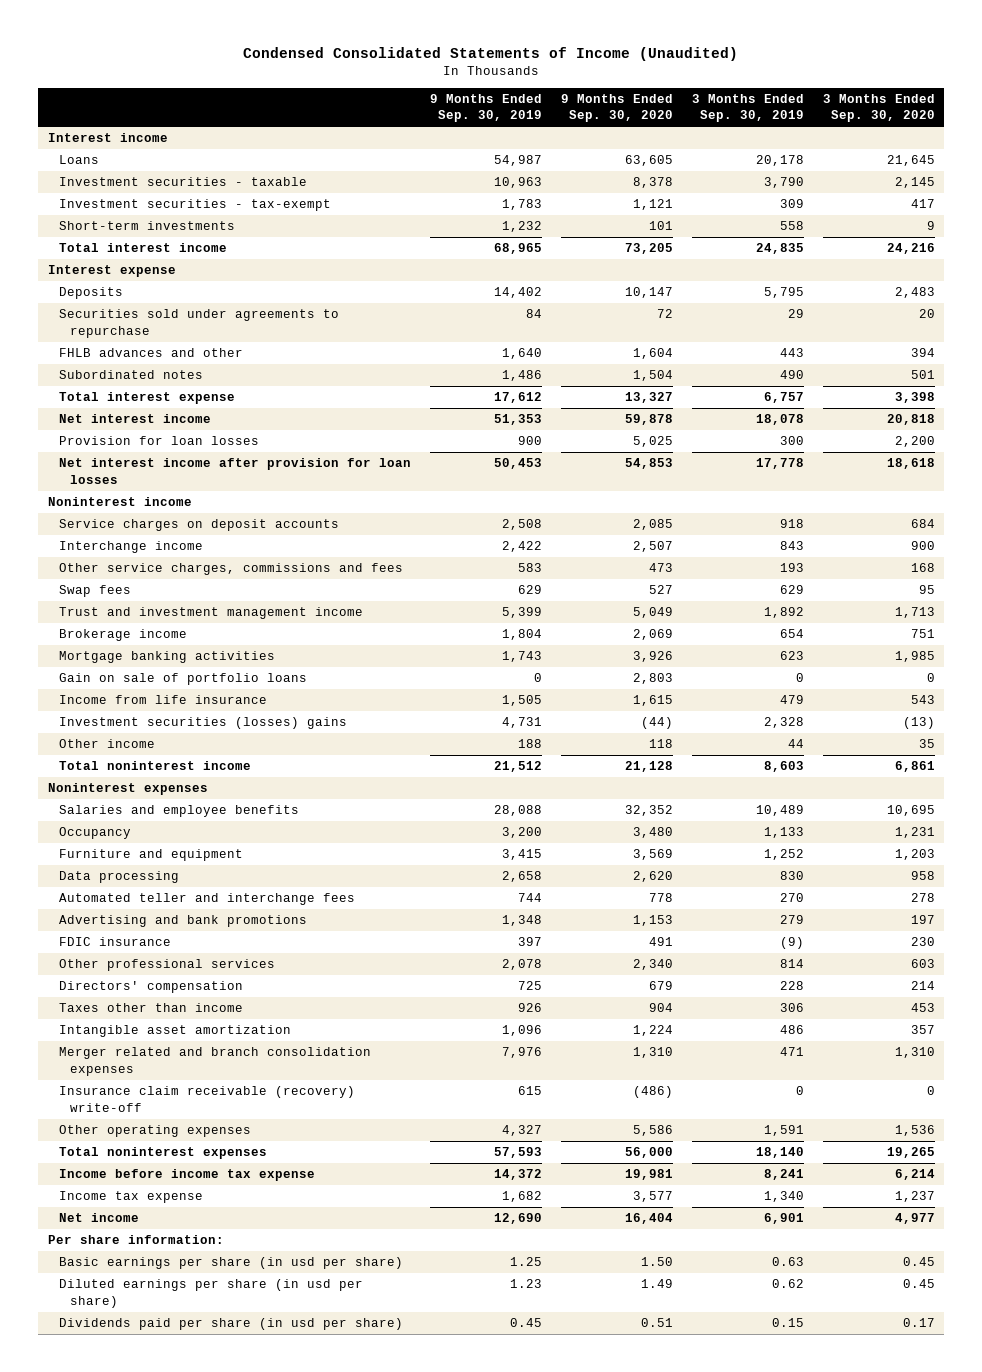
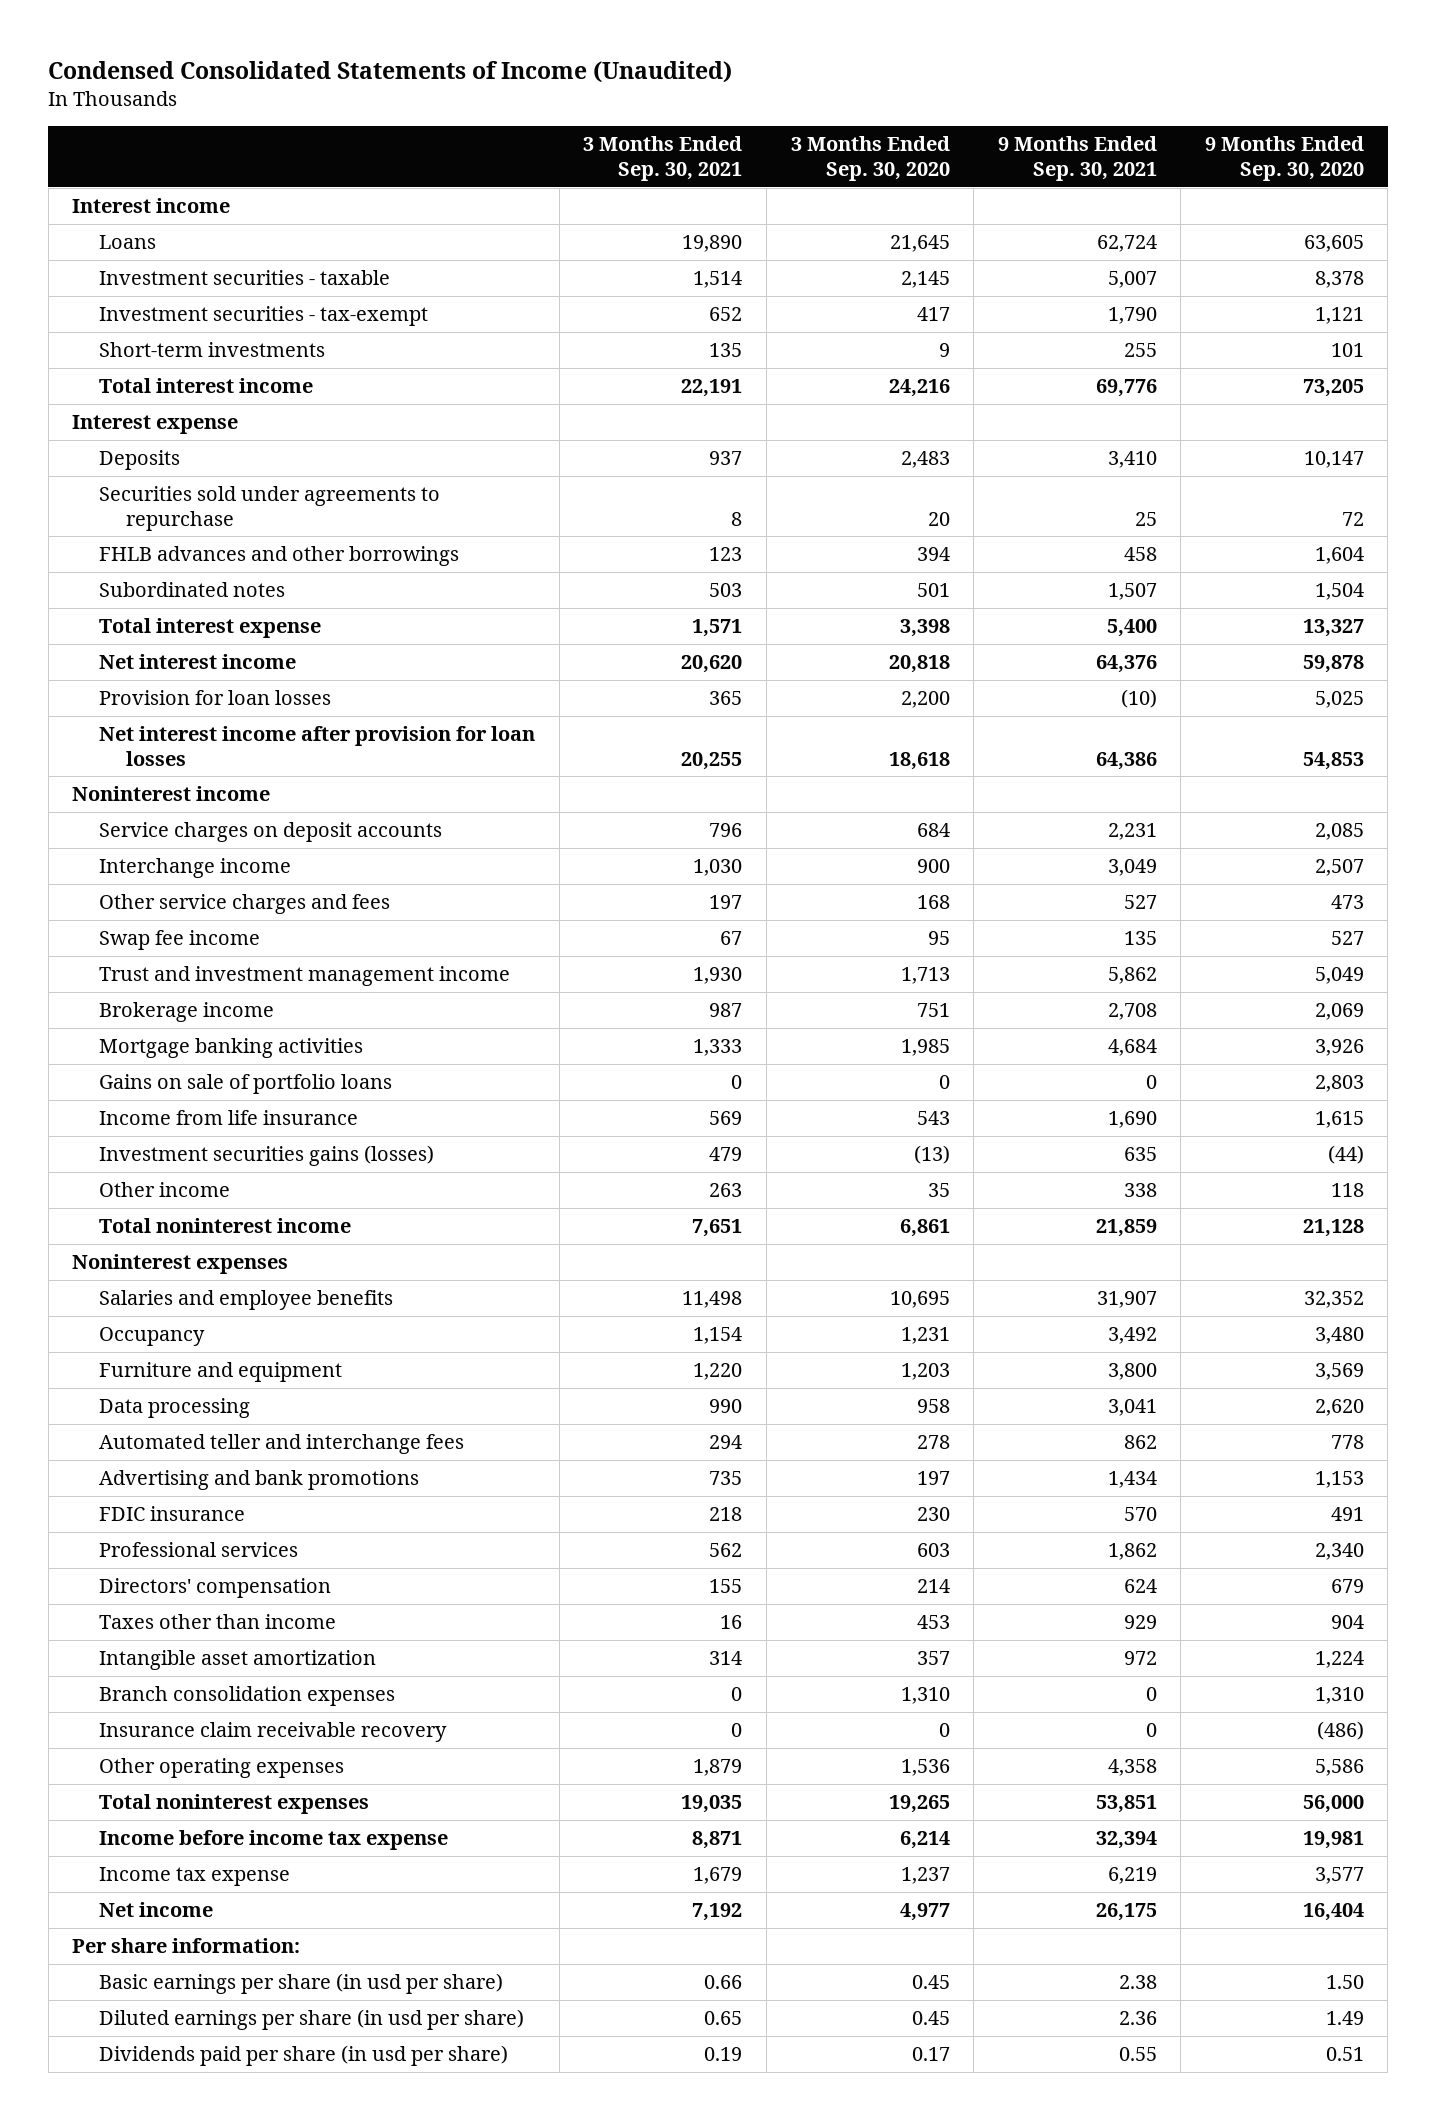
- | 9 Months Ended Sep. 30, 2019 | 9 Months Ended Sep. 30, 2020 | 3 Months Ended Sep. 30, 2019 | 3 Months Ended Sep. 30, 2020
+ | 3 Months Ended Sep. 30, 2021 | 3 Months Ended Sep. 30, 2020 | 9 Months Ended Sep. 30, 2021 | 9 Months Ended Sep. 30, 2020
- FHLB advances and other | 1,640 | 1,604 | 443 | 394
+ FHLB advances and other borrowings | 123 | 394 | 458 | 1,604
- Other service charges, commissions and fees | 583 | 473 | 193 | 168
- Swap fees | 629 | 527 | 629 | 95
+ Other service charges and fees | 197 | 168 | 527 | 473
+ Swap fee income | 67 | 95 | 135 | 527
- Gain on sale of portfolio loans | 0 | 2,803 | 0 | 0
+ Gains on sale of portfolio loans | 0 | 0 | 0 | 2,803
- Investment securities (losses) gains | 4,731 | (44) | 2,328 | (13)
+ Investment securities gains (losses) | 479 | (13) | 635 | (44)
- Other professional services | 2,078 | 2,340 | 814 | 603
+ Professional services | 562 | 603 | 1,862 | 2,340
- Merger related and branch consolidation expenses | 7,976 | 1,310 | 471 | 1,310
- Insurance claim receivable (recovery) write-off | 615 | (486) | 0 | 0
+ Branch consolidation expenses | 0 | 1,310 | 0 | 1,310
+ Insurance claim receivable recovery | 0 | 0 | 0 | (486)

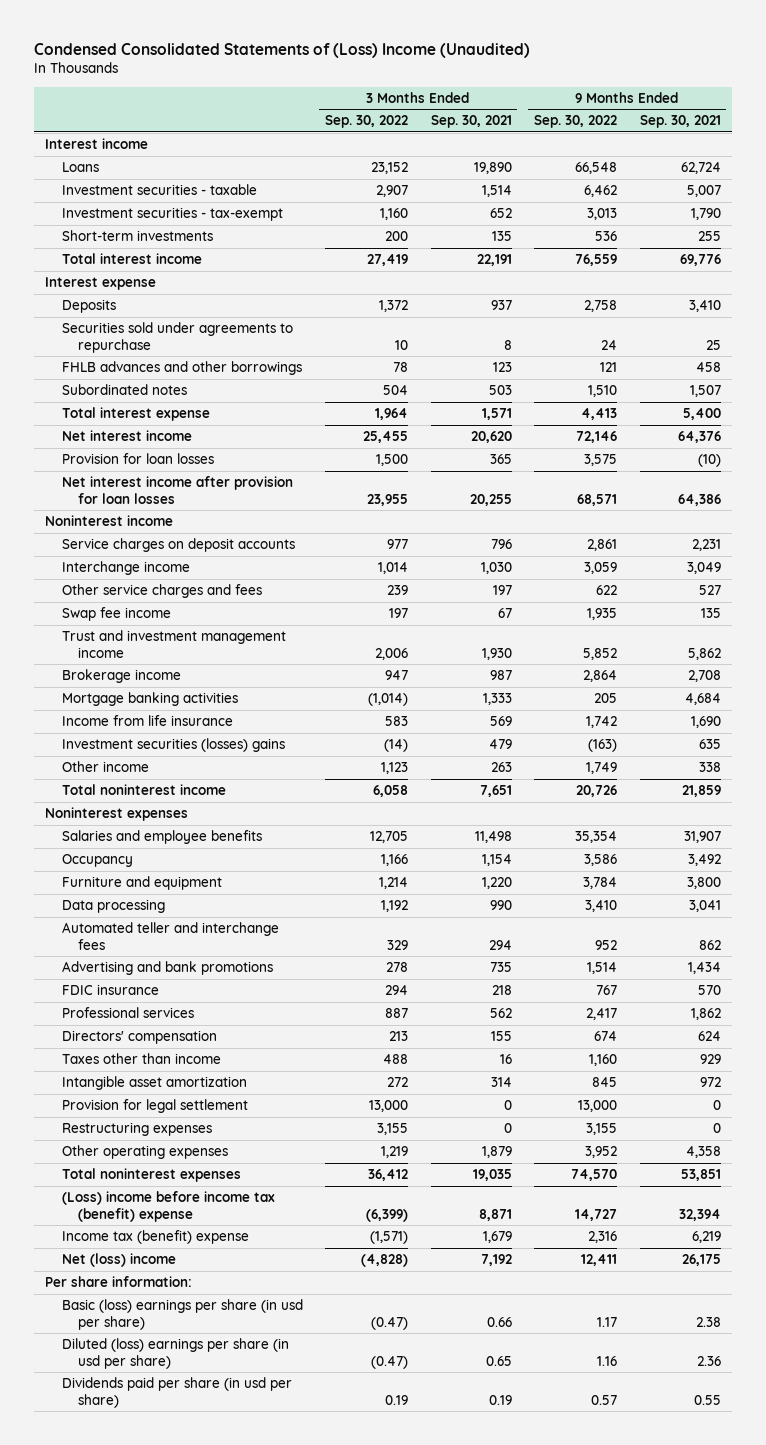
- Condensed Consolidated Statements of Income (Unaudited)
+ Condensed Consolidated Statements of (Loss) Income (Unaudited)
- | 3 Months Ended Sep. 30, 2021 | 3 Months Ended Sep. 30, 2020 | 9 Months Ended Sep. 30, 2021 | 9 Months Ended Sep. 30, 2020
+ | 3 Months Ended Sep. 30, 2022 | 3 Months Ended Sep. 30, 2021 | 9 Months Ended Sep. 30, 2022 | 9 Months Ended Sep. 30, 2021
- Gains on sale of portfolio loans | 0 | 0 | 0 | 2,803
- Investment securities gains (losses) | 479 | (13) | 635 | (44)
+ Investment securities (losses) gains | (14) | 479 | (163) | 635
- Branch consolidation expenses | 0 | 1,310 | 0 | 1,310
- Insurance claim receivable recovery | 0 | 0 | 0 | (486)
+ Provision for legal settlement | 13,000 | 0 | 13,000 | 0
+ Restructuring expenses | 3,155 | 0 | 3,155 | 0
- Income before income tax expense | 8,871 | 6,214 | 32,394 | 19,981
- Income tax expense | 1,679 | 1,237 | 6,219 | 3,577
- Net income | 7,192 | 4,977 | 26,175 | 16,404
+ (Loss) income before income tax (benefit) expense | (6,399) | 8,871 | 14,727 | 32,394
+ Income tax (benefit) expense | (1,571) | 1,679 | 2,316 | 6,219
+ Net (loss) income | (4,828) | 7,192 | 12,411 | 26,175
- Basic earnings per share (in usd per share) | 0.66 | 0.45 | 2.38 | 1.50
- Diluted earnings per share (in usd per share) | 0.65 | 0.45 | 2.36 | 1.49
+ Basic (loss) earnings per share (in usd per share) | (0.47) | 0.66 | 1.17 | 2.38
+ Diluted (loss) earnings per share (in usd per share) | (0.47) | 0.65 | 1.16 | 2.36

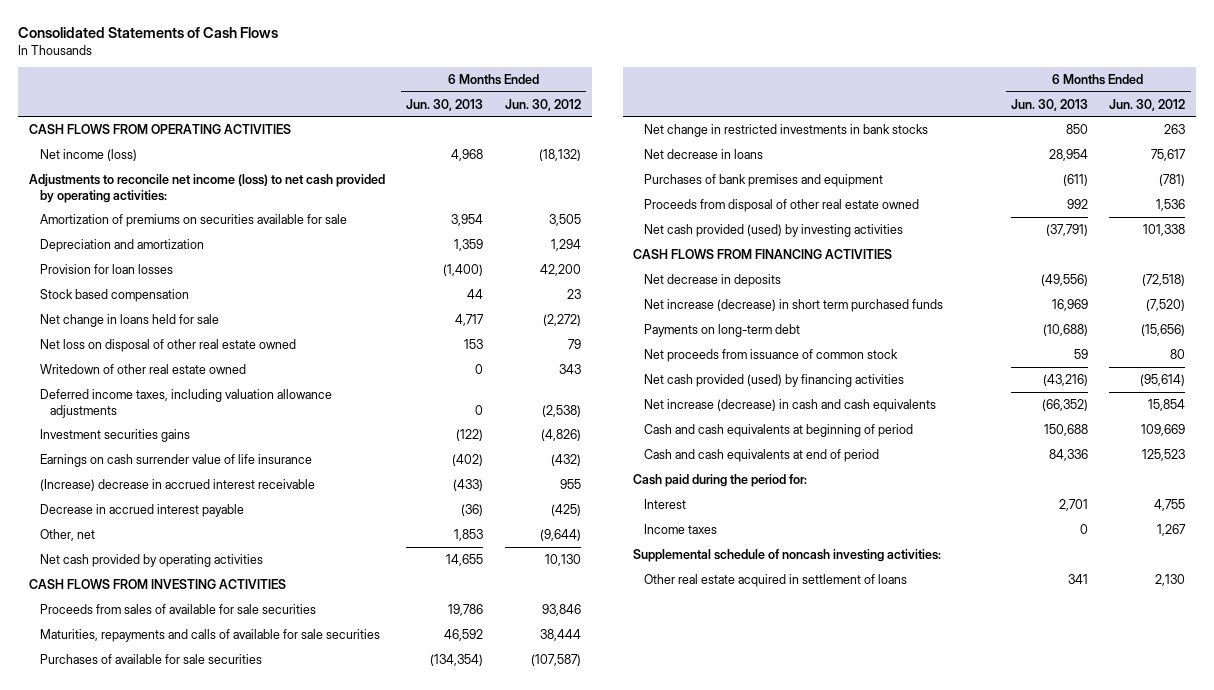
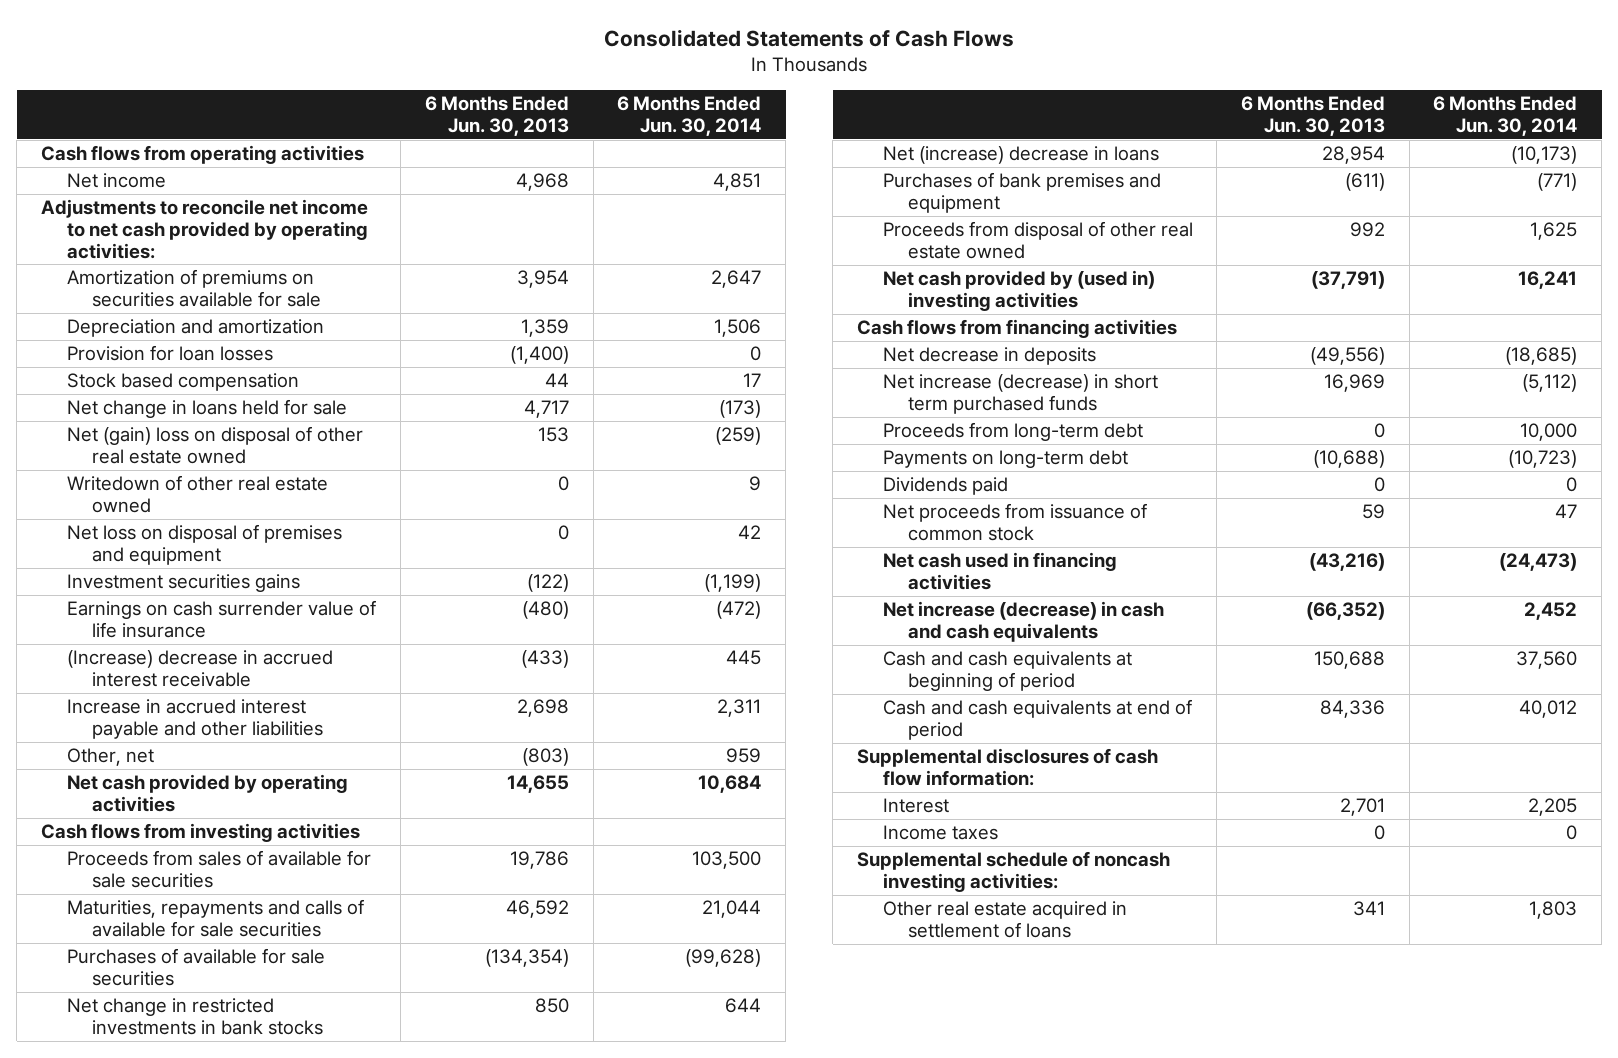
- | 6 Months Ended Jun. 30, 2013 | 6 Months Ended Jun. 30, 2012
+ | 6 Months Ended Jun. 30, 2013 | 6 Months Ended Jun. 30, 2014
- CASH FLOWS FROM OPERATING ACTIVITIES
- Net income (loss) | 4,968 | (18,132)
- Adjustments to reconcile net income (loss) to net cash provided by operating activities:
+ Cash flows from operating activities
+ Net income | 4,968 | 4,851
+ Adjustments to reconcile net income to net cash provided by operating activities:
- Net loss on disposal of other real estate owned | 153 | 79
+ Net (gain) loss on disposal of other real estate owned | 153 | (259)
- Deferred income taxes, including valuation allowance adjustments | 0 | (2,538)
+ Net loss on disposal of premises and equipment | 0 | 42
- Earnings on cash surrender value of life insurance | (402) | (432)
+ Earnings on cash surrender value of life insurance | (480) | (472)
- Decrease in accrued interest payable | (36) | (425)
- Other, net | 1,853 | (9,644)
+ Increase in accrued interest payable and other liabilities | 2,698 | 2,311
+ Other, net | (803) | 959
- CASH FLOWS FROM INVESTING ACTIVITIES
+ Cash flows from investing activities
- Net decrease in loans | 28,954 | 75,617
+ Net (increase) decrease in loans | 28,954 | (10,173)
- Net cash provided (used) by investing activities | (37,791) | 101,338
- CASH FLOWS FROM FINANCING ACTIVITIES
+ Net cash provided by (used in) investing activities | (37,791) | 16,241
+ Cash flows from financing activities
+ Proceeds from long-term debt | 0 | 10,000
+ Dividends paid | 0 | 0
- Net cash provided (used) by financing activities | (43,216) | (95,614)
+ Net cash used in financing activities | (43,216) | (24,473)
- Cash paid during the period for:
+ Supplemental disclosures of cash flow information:

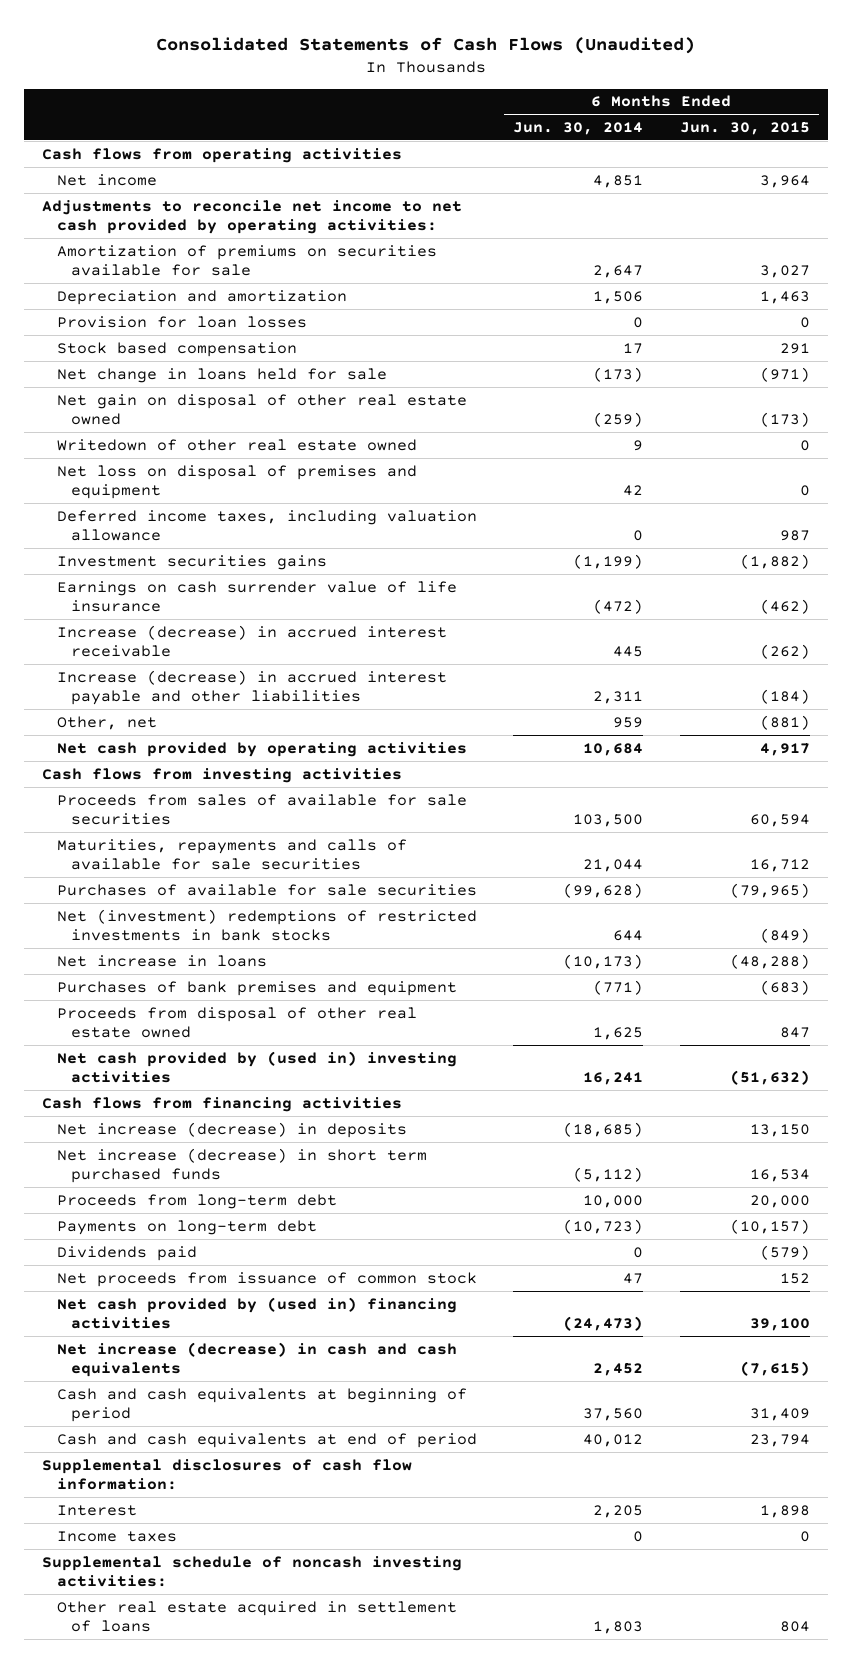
- Consolidated Statements of Cash Flows
+ Consolidated Statements of Cash Flows (Unaudited)
- | 6 Months Ended Jun. 30, 2013 | 6 Months Ended Jun. 30, 2014
+ | 6 Months Ended Jun. 30, 2014 | 6 Months Ended Jun. 30, 2015
- Net (gain) loss on disposal of other real estate owned | 153 | (259)
+ Net gain on disposal of other real estate owned | (259) | (173)
+ Deferred income taxes, including valuation allowance | 0 | 987
- (Increase) decrease in accrued interest receivable | (433) | 445
- Increase in accrued interest payable and other liabilities | 2,698 | 2,311
+ Increase (decrease) in accrued interest receivable | 445 | (262)
+ Increase (decrease) in accrued interest payable and other liabilities | 2,311 | (184)
- Net change in restricted investments in bank stocks | 850 | 644
- Net (increase) decrease in loans | 28,954 | (10,173)
+ Net (investment) redemptions of restricted investments in bank stocks | 644 | (849)
+ Net increase in loans | (10,173) | (48,288)
- Net decrease in deposits | (49,556) | (18,685)
+ Net increase (decrease) in deposits | (18,685) | 13,150
- Net cash used in financing activities | (43,216) | (24,473)
+ Net cash provided by (used in) financing activities | (24,473) | 39,100

